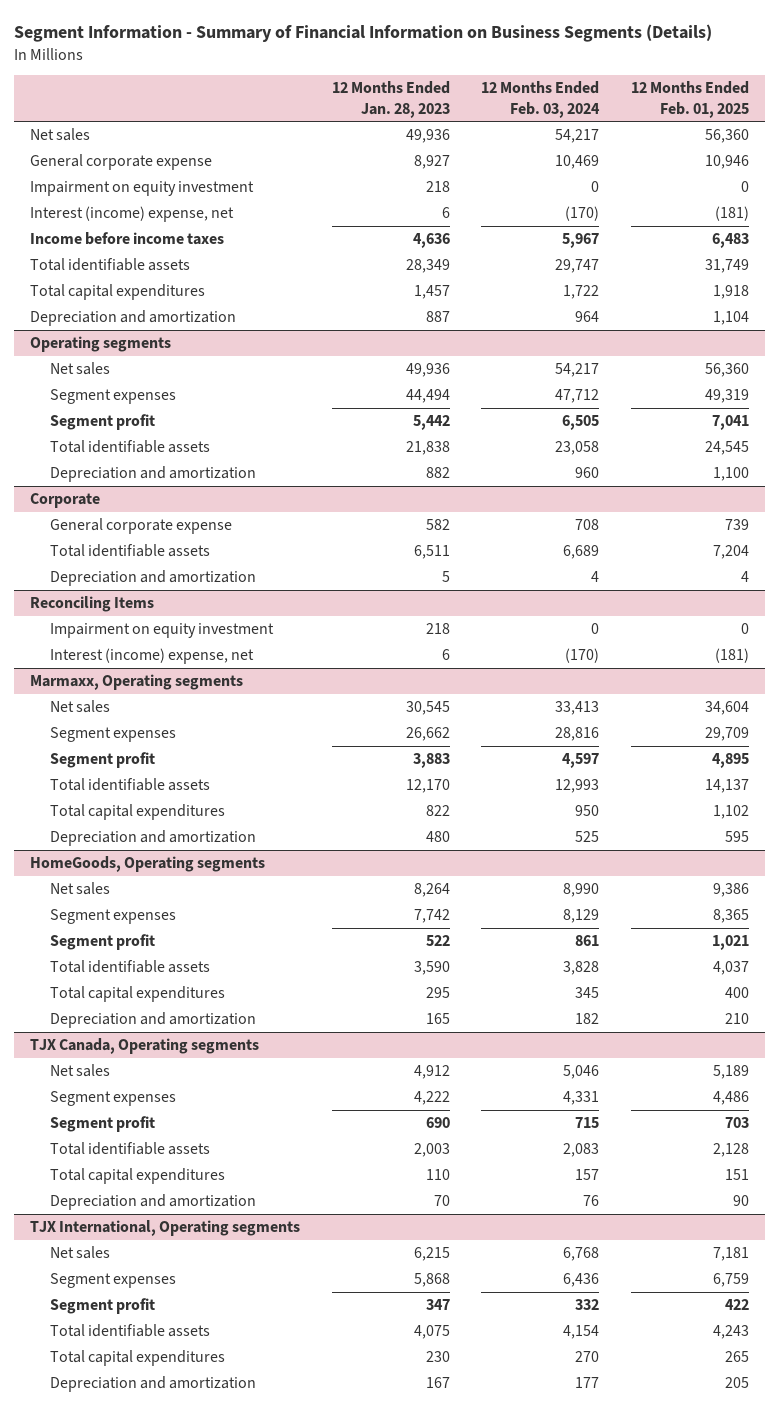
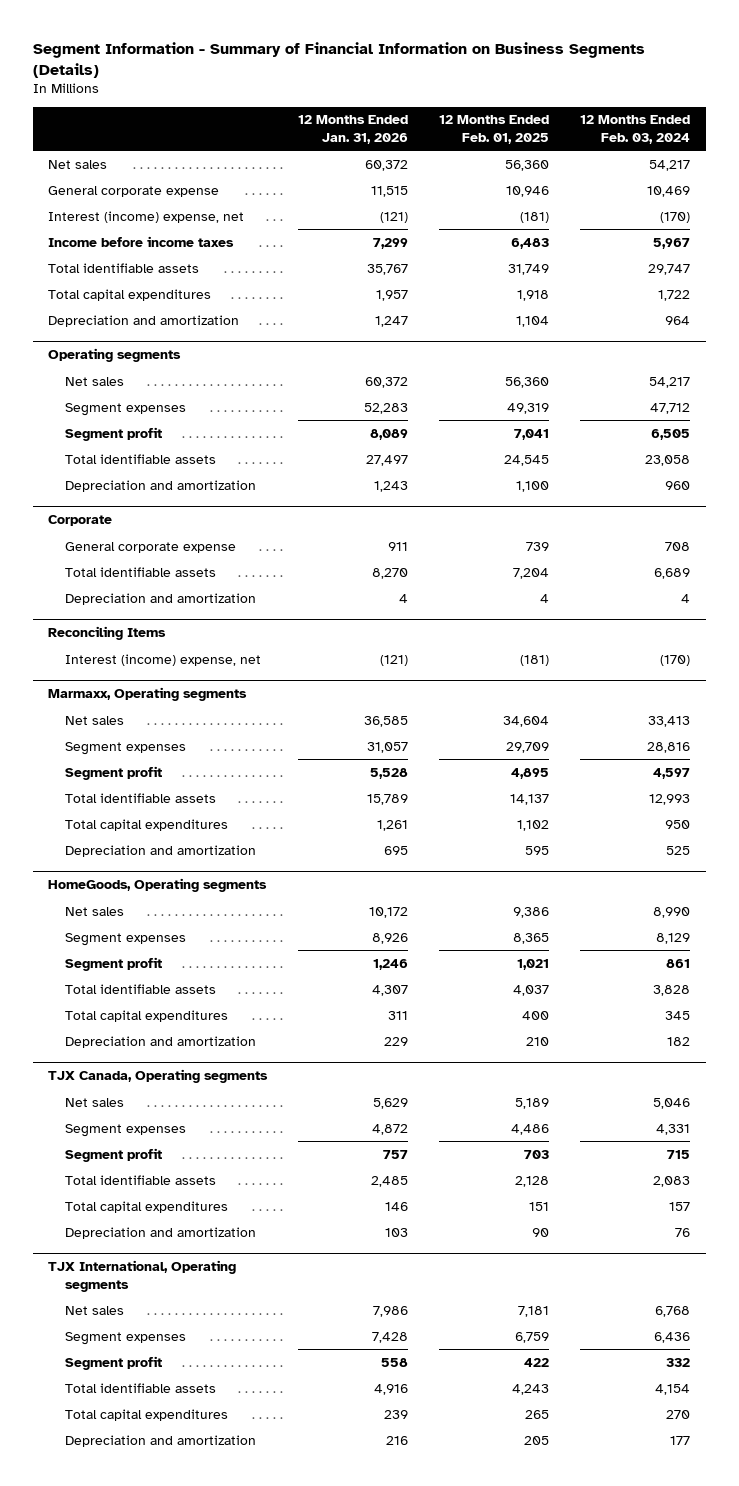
- | 12 Months Ended Jan. 28, 2023 | 12 Months Ended Feb. 03, 2024 | 12 Months Ended Feb. 01, 2025
+ | 12 Months Ended Jan. 31, 2026 | 12 Months Ended Feb. 01, 2025 | 12 Months Ended Feb. 03, 2024
- Impairment on equity investment | 218 | 0 | 0
@ Reconciling Items
- Impairment on equity investment | 218 | 0 | 0

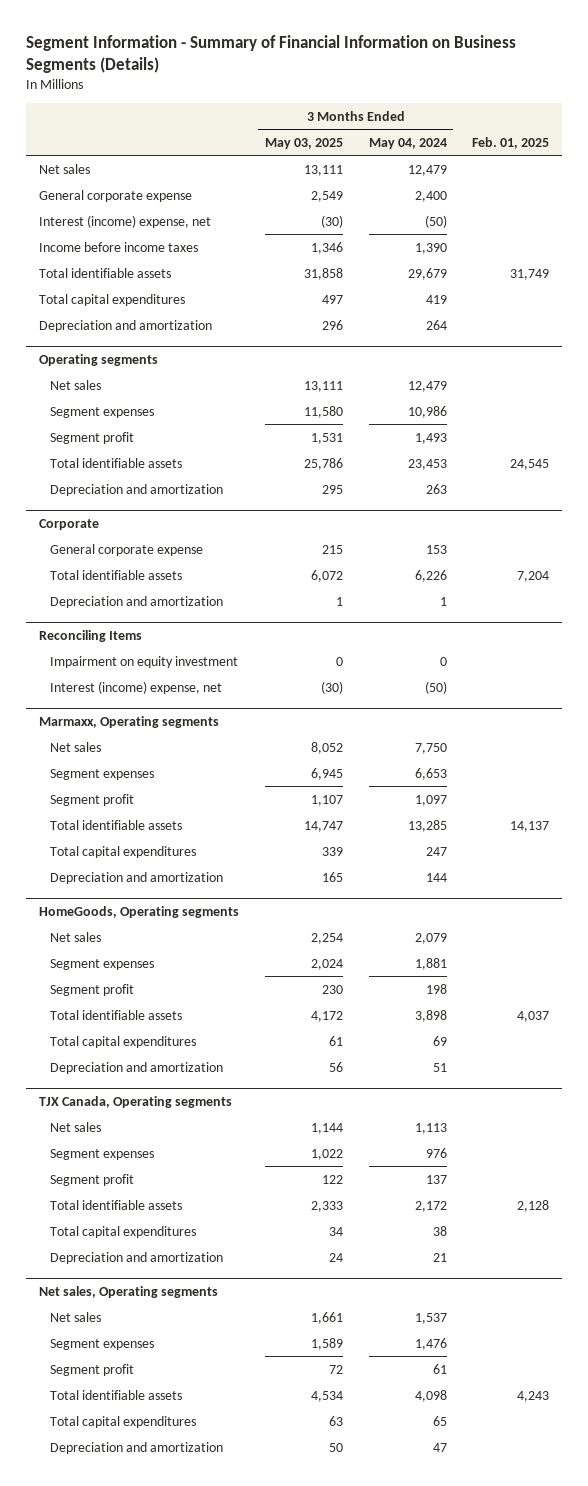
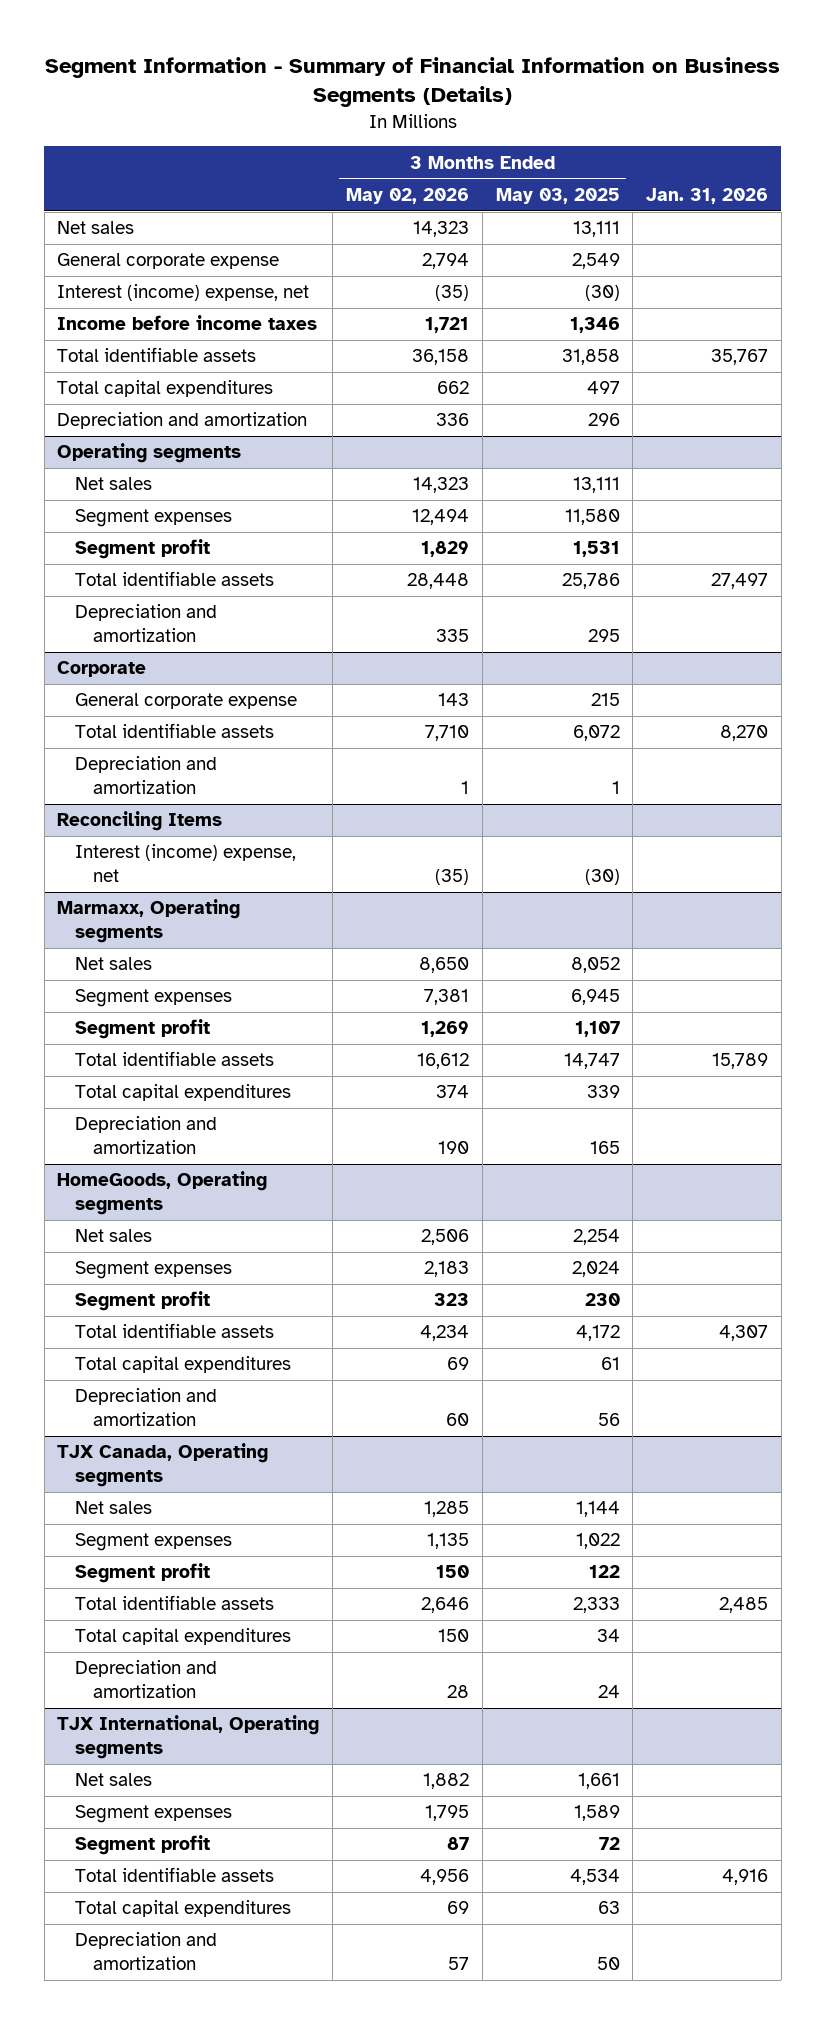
- | 3 Months Ended May 03, 2025 | 3 Months Ended May 04, 2024 | Feb. 01, 2025
+ | 3 Months Ended May 02, 2026 | 3 Months Ended May 03, 2025 | Jan. 31, 2026
@ Reconciling Items
- Impairment on equity investment | 0 | 0 |
- Net sales, Operating segments
+ TJX International, Operating segments

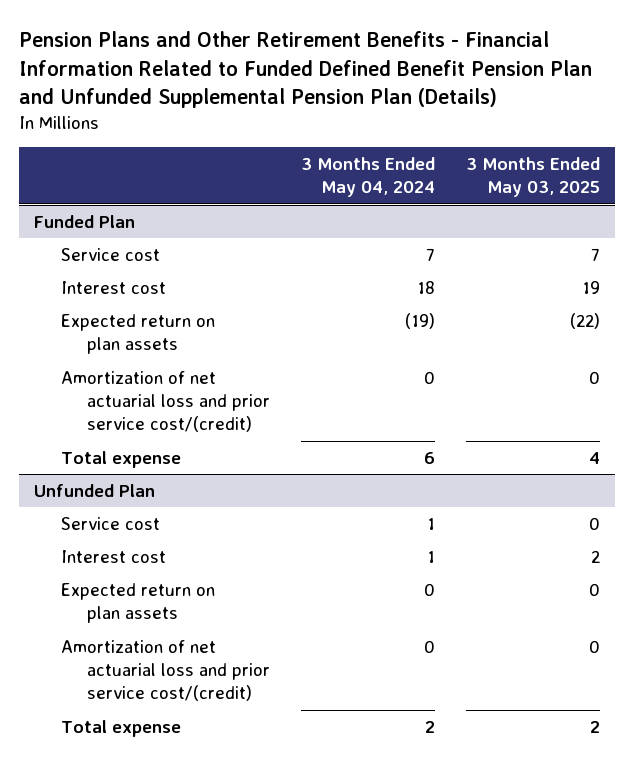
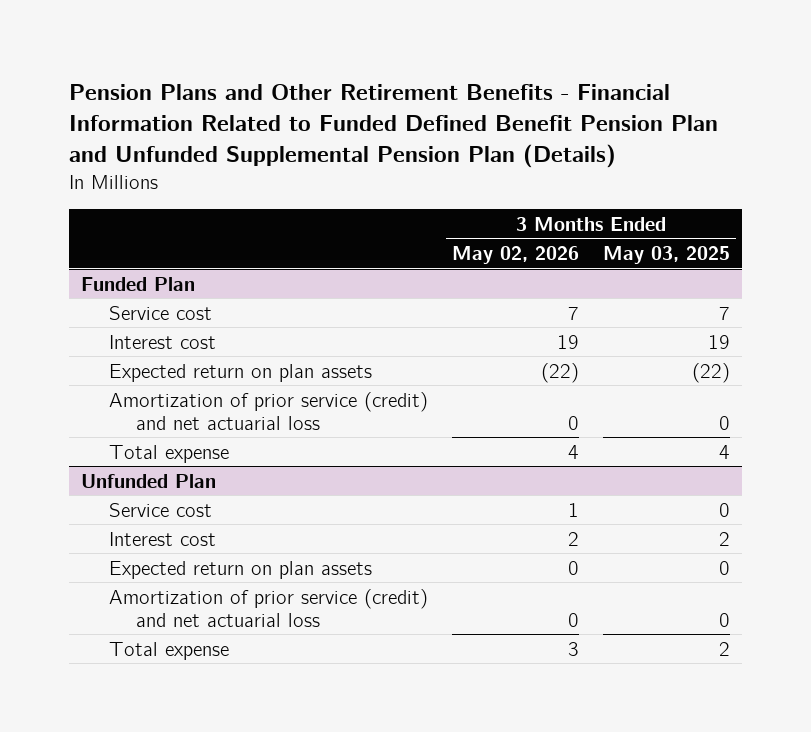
- | 3 Months Ended May 04, 2024 | 3 Months Ended May 03, 2025
+ | 3 Months Ended May 02, 2026 | 3 Months Ended May 03, 2025
@ Funded Plan
- Amortization of net actuarial loss and prior service cost/(credit) | 0 | 0
+ Amortization of prior service (credit) and net actuarial loss | 0 | 0
@ Unfunded Plan
- Amortization of net actuarial loss and prior service cost/(credit) | 0 | 0
+ Amortization of prior service (credit) and net actuarial loss | 0 | 0

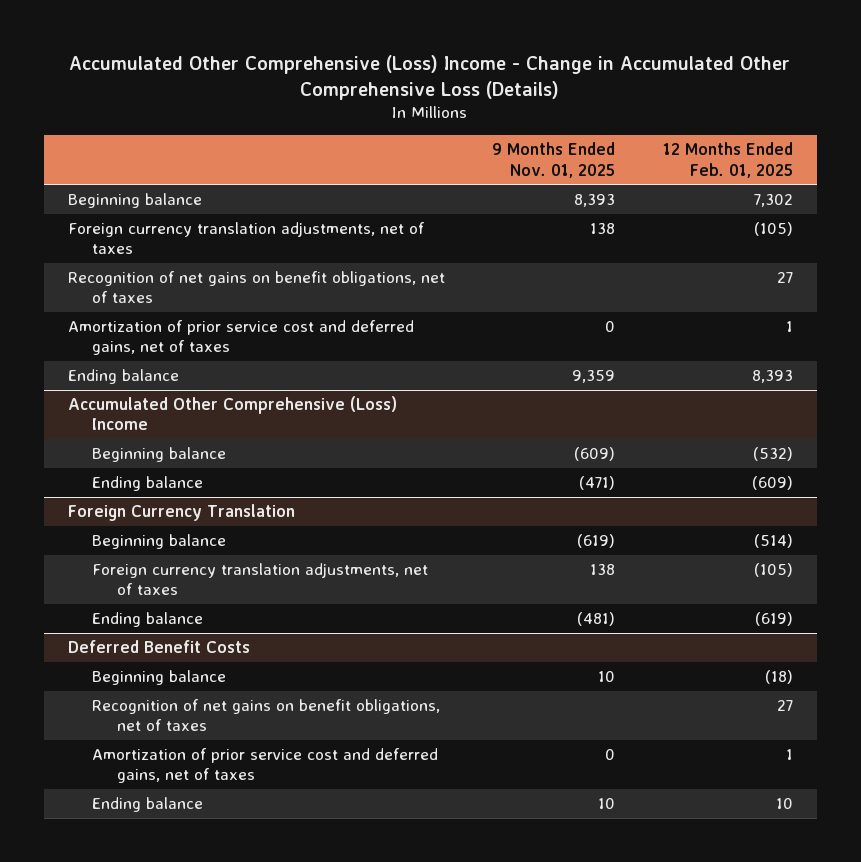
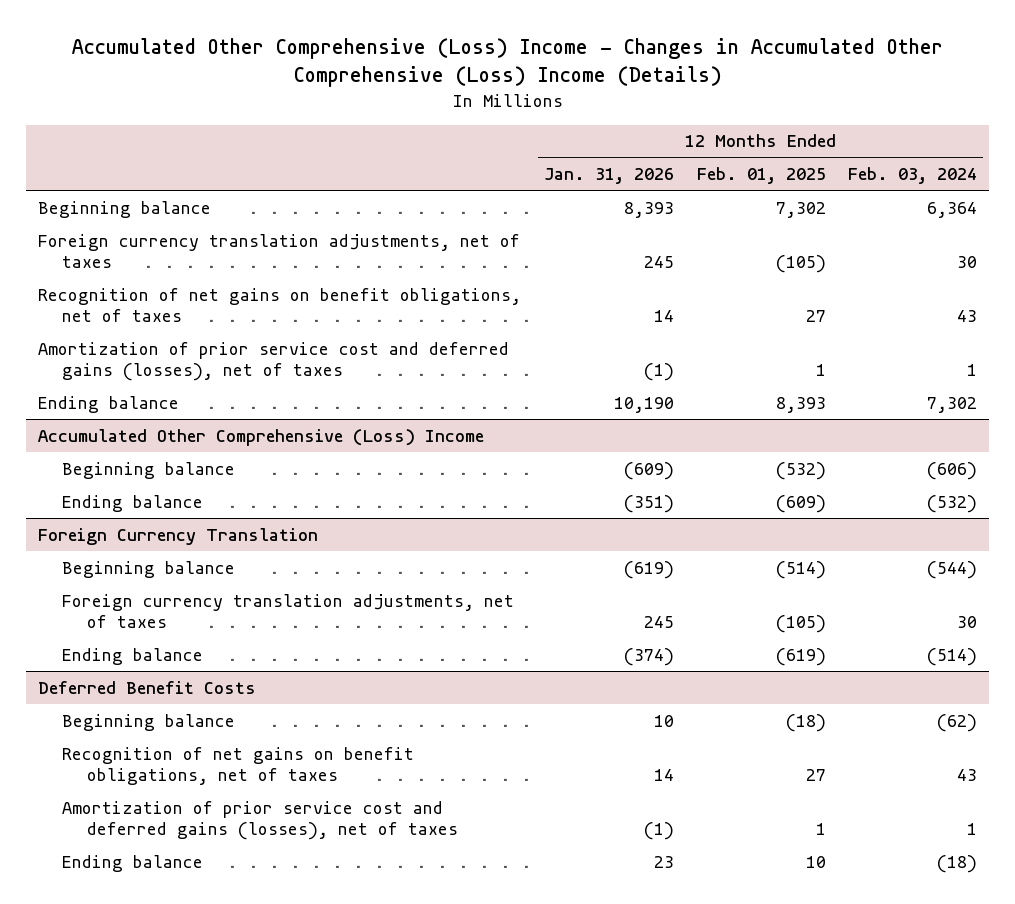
- Accumulated Other Comprehensive (Loss) Income - Change in Accumulated Other Comprehensive Loss (Details)
+ Accumulated Other Comprehensive (Loss) Income - Changes in Accumulated Other Comprehensive (Loss) Income (Details)
- | 9 Months Ended Nov. 01, 2025 | 12 Months Ended Feb. 01, 2025
+ | 12 Months Ended Jan. 31, 2026 | 12 Months Ended Feb. 01, 2025 | 12 Months Ended Feb. 03, 2024
- Amortization of prior service cost and deferred gains, net of taxes | 0 | 1
+ Amortization of prior service cost and deferred gains (losses), net of taxes | (1) | 1 | 1
@ Deferred Benefit Costs
- Amortization of prior service cost and deferred gains, net of taxes | 0 | 1
+ Amortization of prior service cost and deferred gains (losses), net of taxes | (1) | 1 | 1

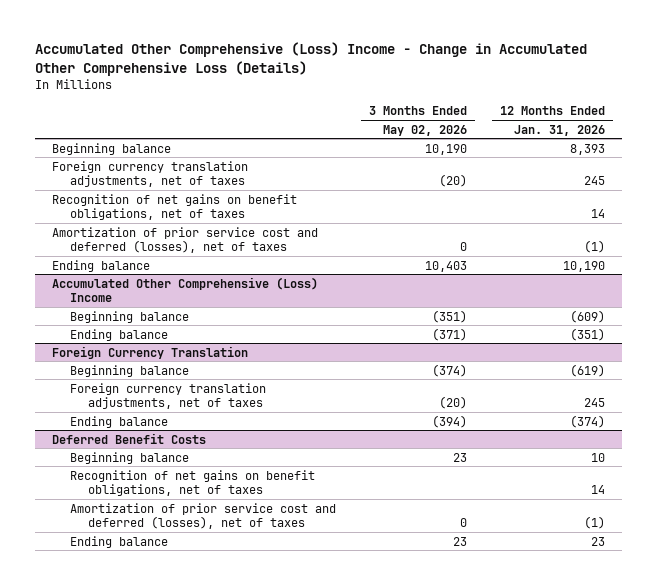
- Accumulated Other Comprehensive (Loss) Income - Changes in Accumulated Other Comprehensive (Loss) Income (Details)
+ Accumulated Other Comprehensive (Loss) Income - Change in Accumulated Other Comprehensive Loss (Details)
- | 12 Months Ended Jan. 31, 2026 | 12 Months Ended Feb. 01, 2025 | 12 Months Ended Feb. 03, 2024
+ | 3 Months Ended May 02, 2026 | 12 Months Ended Jan. 31, 2026
- Amortization of prior service cost and deferred gains (losses), net of taxes | (1) | 1 | 1
+ Amortization of prior service cost and deferred (losses), net of taxes | 0 | (1)
@ Deferred Benefit Costs
- Amortization of prior service cost and deferred gains (losses), net of taxes | (1) | 1 | 1
+ Amortization of prior service cost and deferred (losses), net of taxes | 0 | (1)

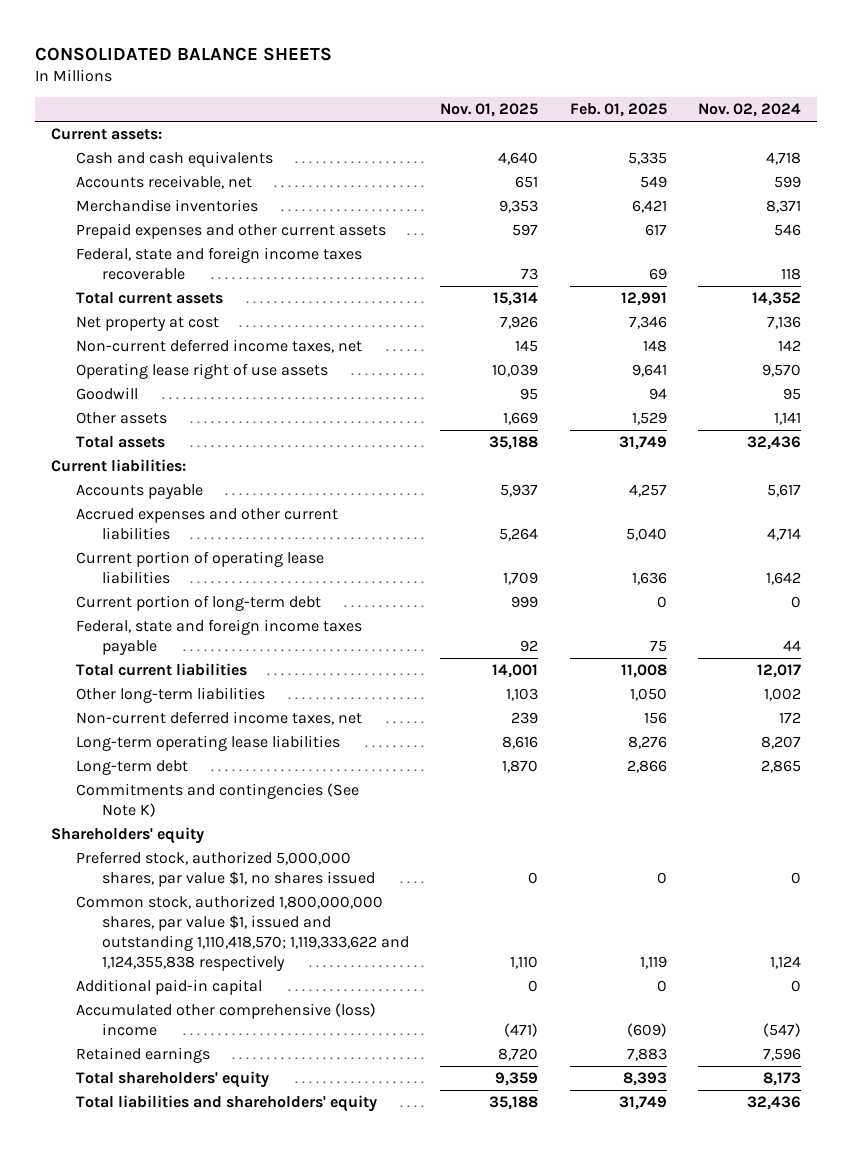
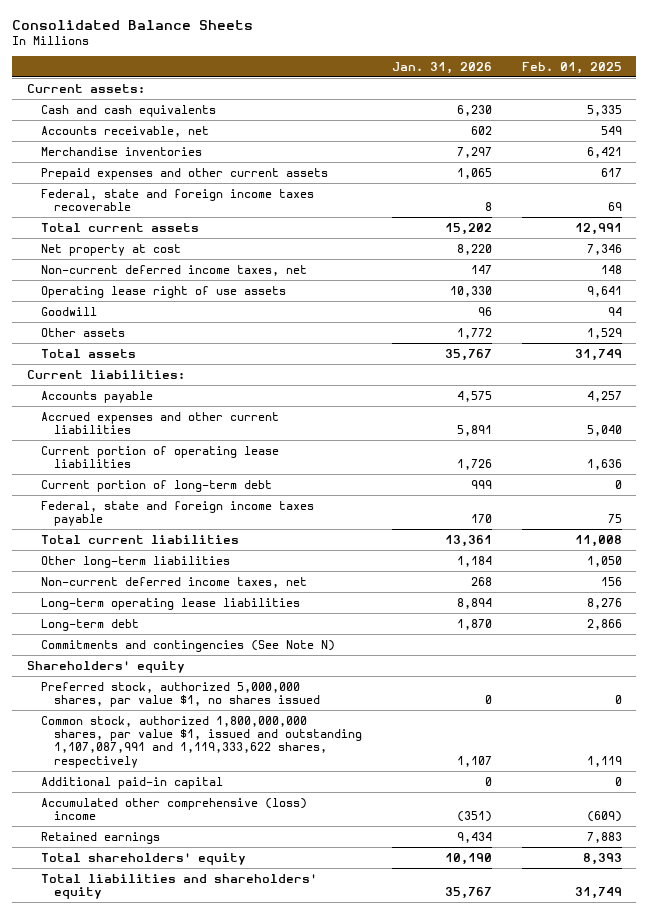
- CONSOLIDATED BALANCE SHEETS
+ Consolidated Balance Sheets
- | Nov. 01, 2025 | Feb. 01, 2025 | Nov. 02, 2024
+ | Jan. 31, 2026 | Feb. 01, 2025
- Commitments and contingencies (See Note K)
+ Commitments and contingencies (See Note N)
- Common stock, authorized 1,800,000,000 shares, par value $1, issued and outstanding 1,110,418,570; 1,119,333,622 and 1,124,355,838 respectively | 1,110 | 1,119 | 1,124
+ Common stock, authorized 1,800,000,000 shares, par value $1, issued and outstanding 1,107,087,991 and 1,119,333,622 shares, respectively | 1,107 | 1,119

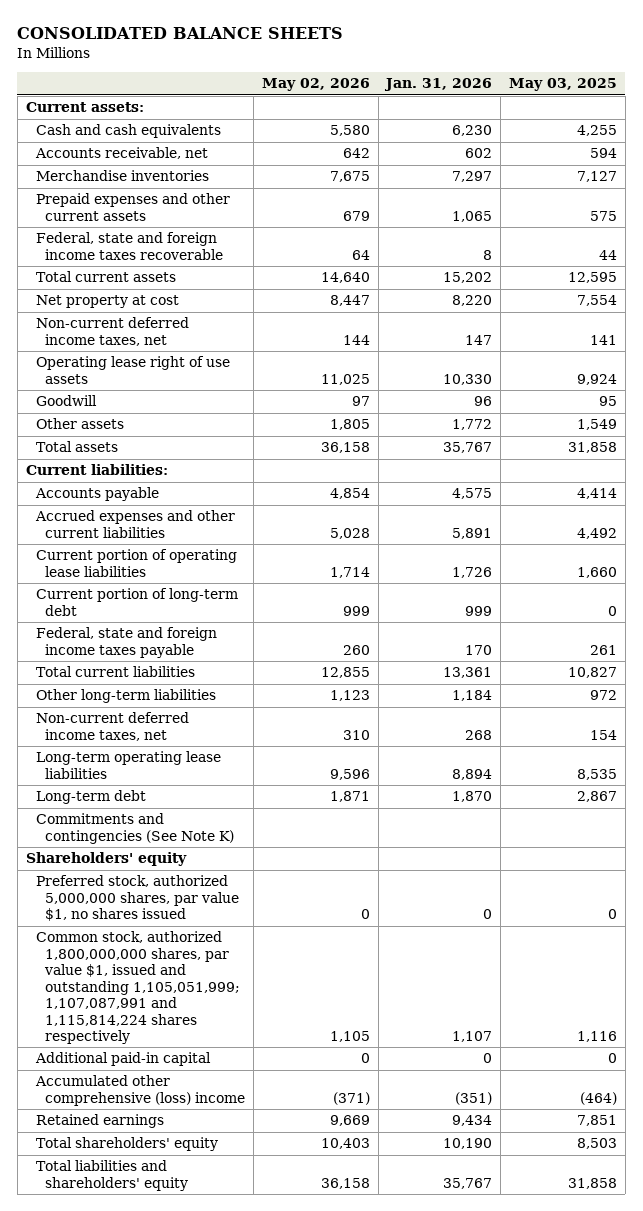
- Consolidated Balance Sheets
+ CONSOLIDATED BALANCE SHEETS
- | Jan. 31, 2026 | Feb. 01, 2025
+ | May 02, 2026 | Jan. 31, 2026 | May 03, 2025
- Commitments and contingencies (See Note N)
+ Commitments and contingencies (See Note K)
- Common stock, authorized 1,800,000,000 shares, par value $1, issued and outstanding 1,107,087,991 and 1,119,333,622 shares, respectively | 1,107 | 1,119
+ Common stock, authorized 1,800,000,000 shares, par value $1, issued and outstanding 1,105,051,999; 1,107,087,991 and 1,115,814,224 shares respectively | 1,105 | 1,107 | 1,116

